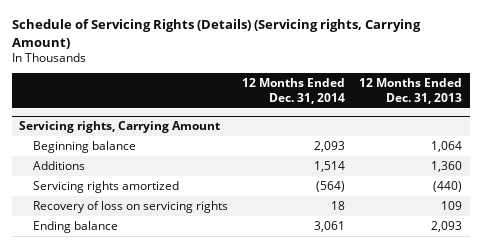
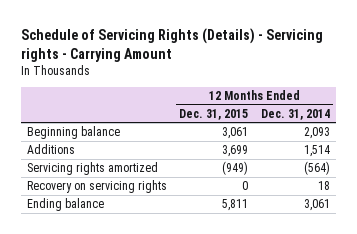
- Schedule of Servicing Rights (Details) (Servicing rights, Carrying Amount)
+ Schedule of Servicing Rights (Details) - Servicing rights - Carrying Amount
- | 12 Months Ended Dec. 31, 2014 | 12 Months Ended Dec. 31, 2013
+ | 12 Months Ended Dec. 31, 2015 | 12 Months Ended Dec. 31, 2014
- Servicing rights, Carrying Amount
- Recovery of loss on servicing rights | 18 | 109
+ Recovery on servicing rights | 0 | 18

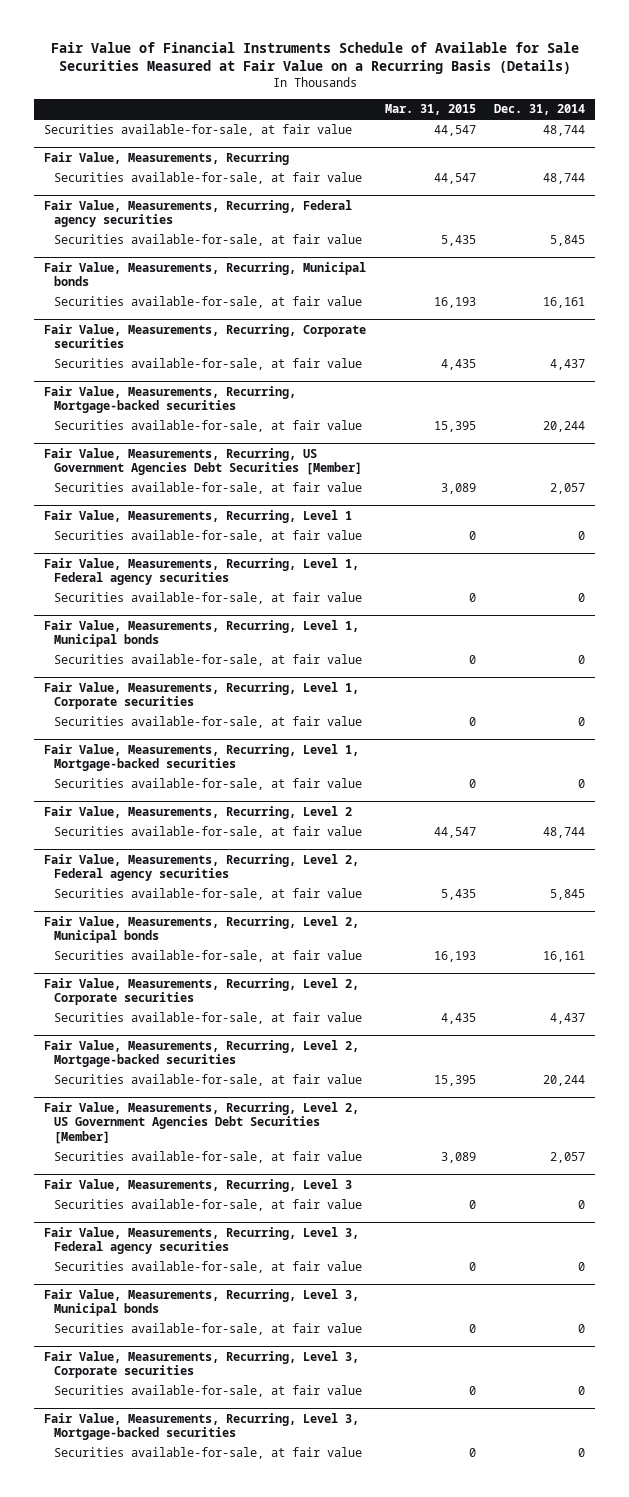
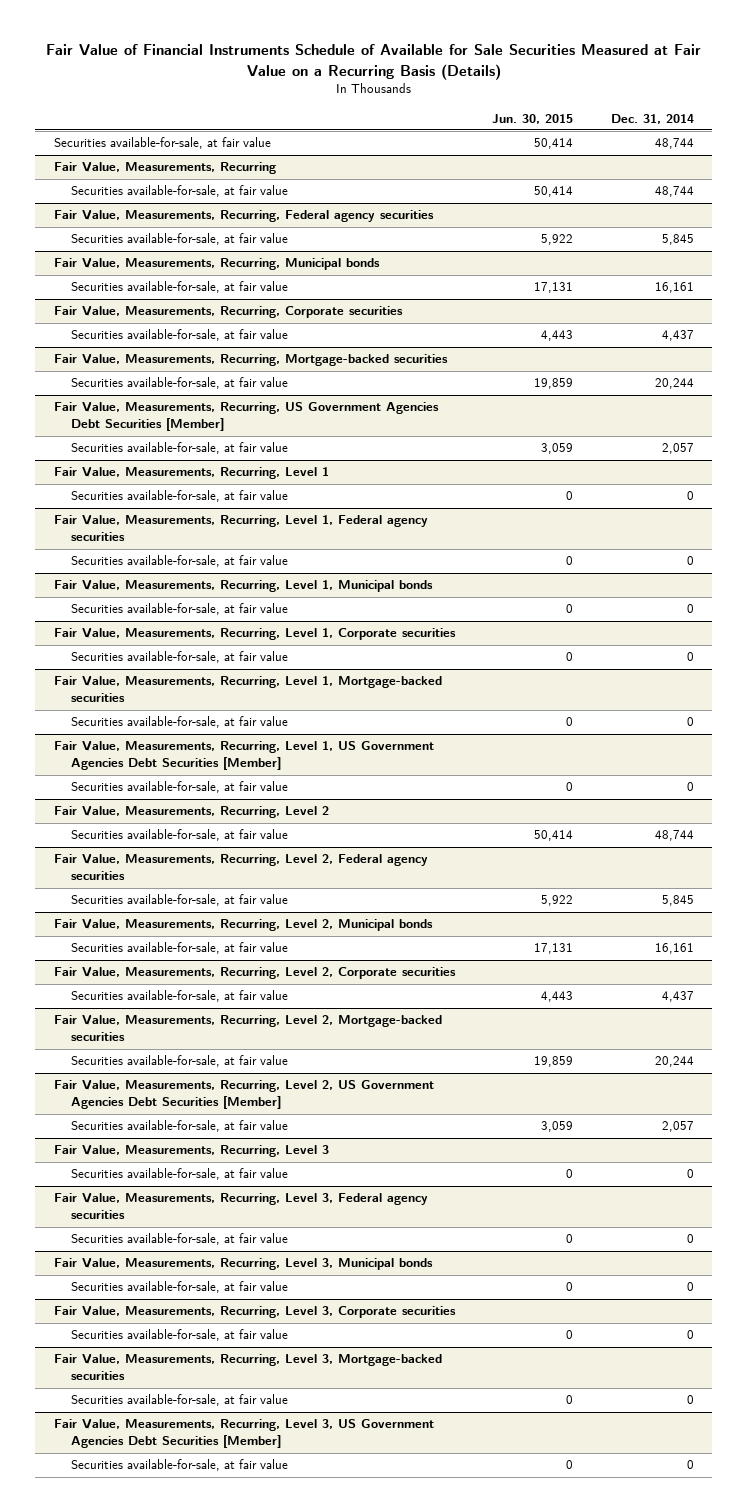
- | Mar. 31, 2015 | Dec. 31, 2014
+ | Jun. 30, 2015 | Dec. 31, 2014
+ Fair Value, Measurements, Recurring, Level 1, US Government Agencies Debt Securities [Member]
+ Securities available-for-sale, at fair value | 0 | 0
+ Fair Value, Measurements, Recurring, Level 3, US Government Agencies Debt Securities [Member]
+ Securities available-for-sale, at fair value | 0 | 0

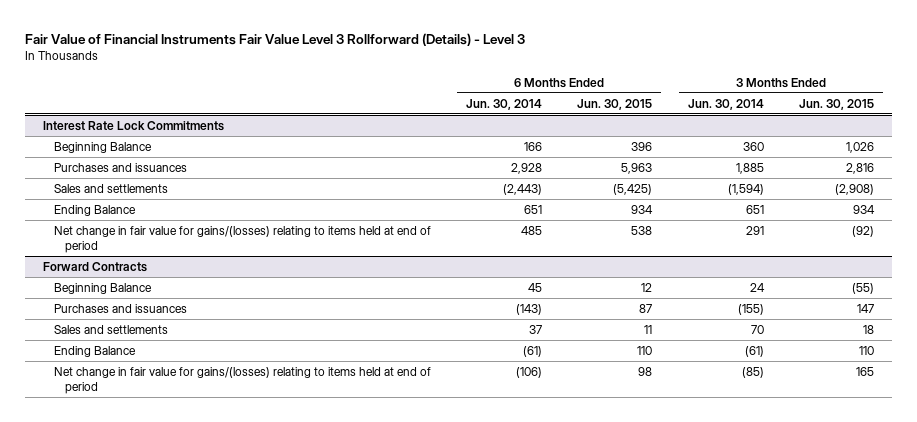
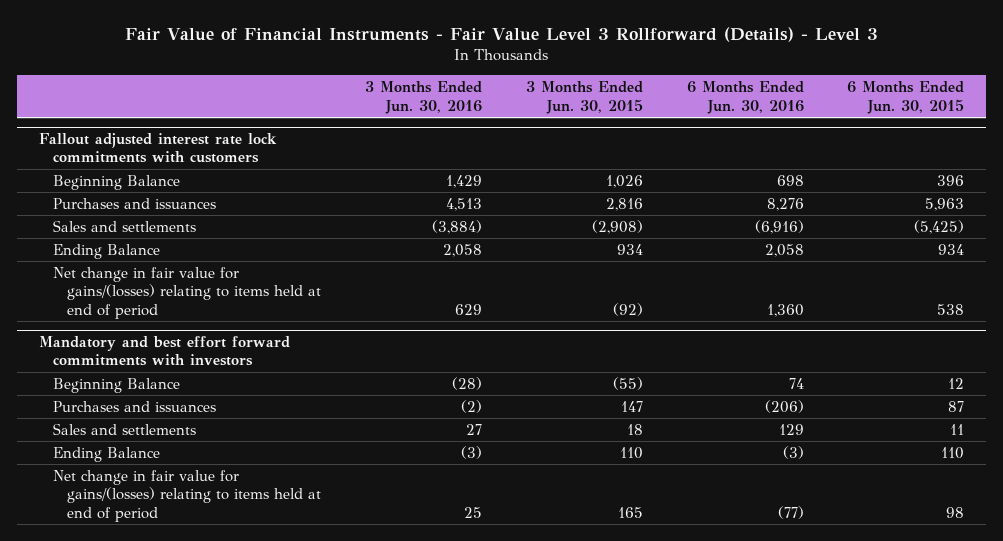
- Fair Value of Financial Instruments Fair Value Level 3 Rollforward (Details) - Level 3
+ Fair Value of Financial Instruments - Fair Value Level 3 Rollforward (Details) - Level 3
- | 6 Months Ended Jun. 30, 2014 | 6 Months Ended Jun. 30, 2015 | 3 Months Ended Jun. 30, 2014 | 3 Months Ended Jun. 30, 2015
+ | 3 Months Ended Jun. 30, 2016 | 3 Months Ended Jun. 30, 2015 | 6 Months Ended Jun. 30, 2016 | 6 Months Ended Jun. 30, 2015
- Interest Rate Lock Commitments
+ Fallout adjusted interest rate lock commitments with customers
- Forward Contracts
+ Mandatory and best effort forward commitments with investors

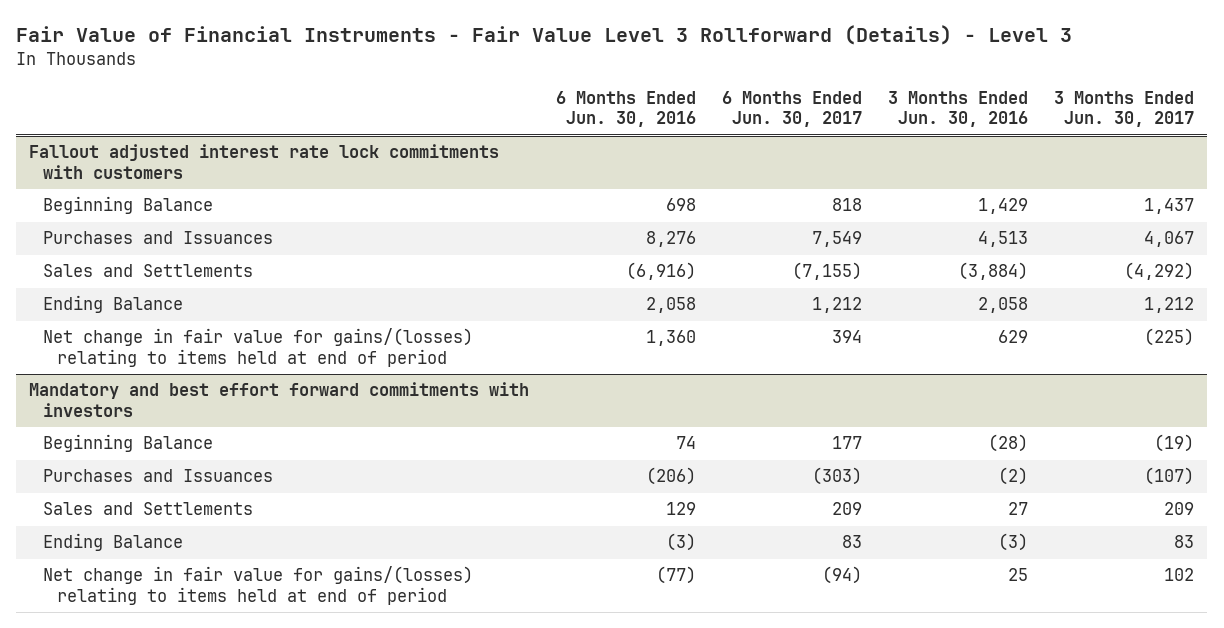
- | 3 Months Ended Jun. 30, 2016 | 3 Months Ended Jun. 30, 2015 | 6 Months Ended Jun. 30, 2016 | 6 Months Ended Jun. 30, 2015
+ | 6 Months Ended Jun. 30, 2016 | 6 Months Ended Jun. 30, 2017 | 3 Months Ended Jun. 30, 2016 | 3 Months Ended Jun. 30, 2017
@ Fallout adjusted interest rate lock commitments with customers
- Purchases and issuances | 4,513 | 2,816 | 8,276 | 5,963
- Sales and settlements | (3,884) | (2,908) | (6,916) | (5,425)
+ Purchases and Issuances | 8,276 | 7,549 | 4,513 | 4,067
+ Sales and Settlements | (6,916) | (7,155) | (3,884) | (4,292)
@ Mandatory and best effort forward commitments with investors
- Purchases and issuances | (2) | 147 | (206) | 87
- Sales and settlements | 27 | 18 | 129 | 11
+ Purchases and Issuances | (206) | (303) | (2) | (107)
+ Sales and Settlements | 129 | 209 | 27 | 209

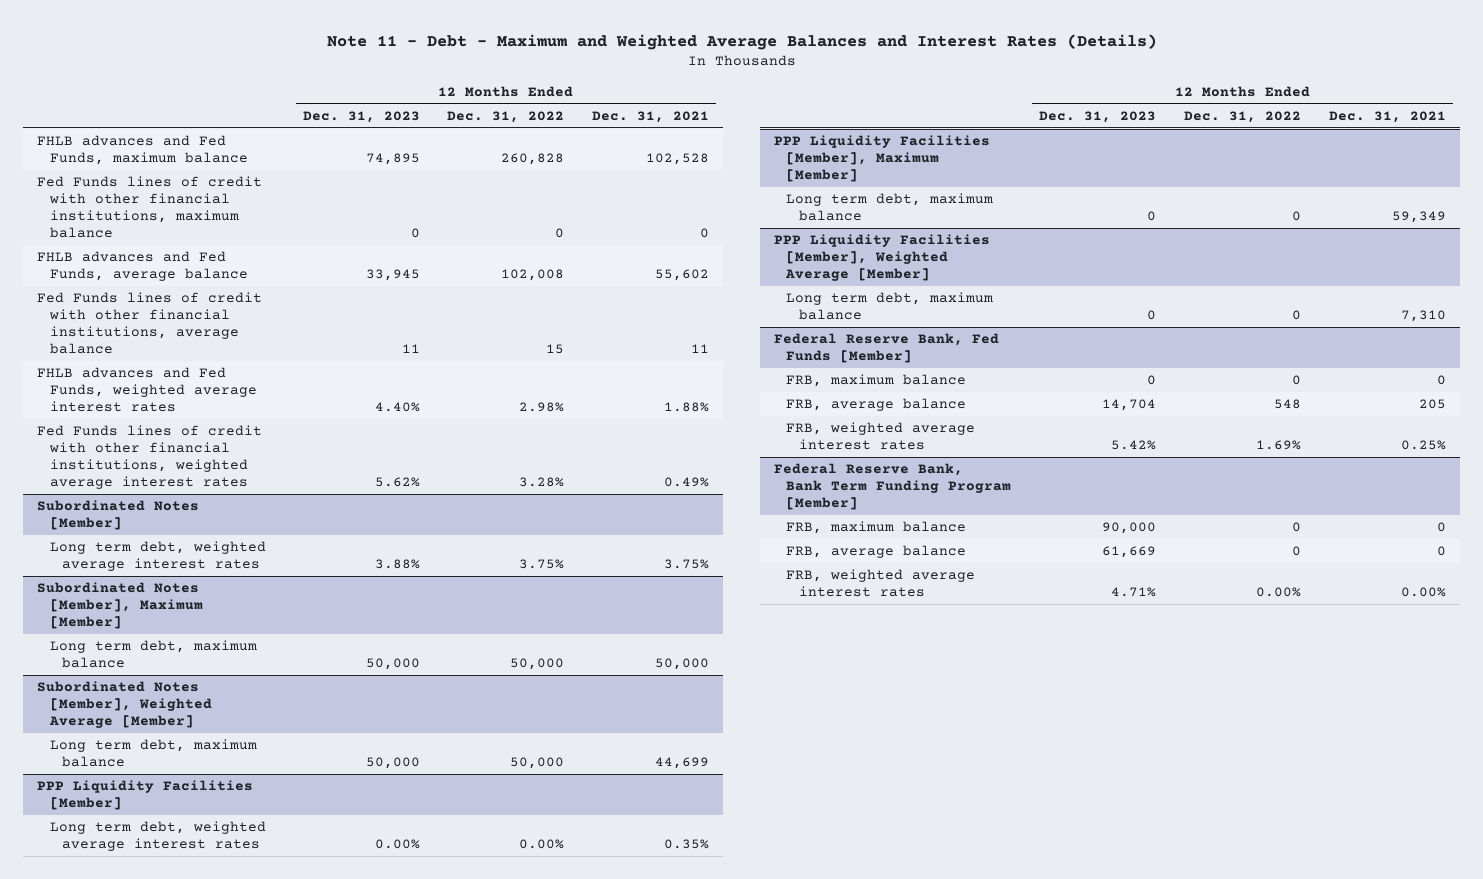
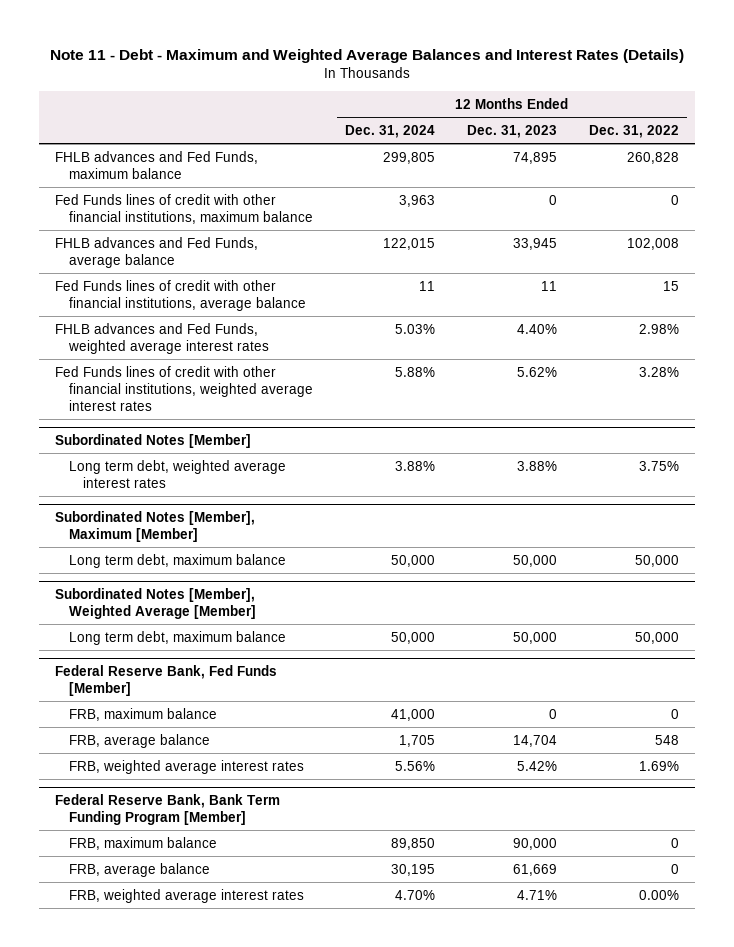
- | 12 Months Ended Dec. 31, 2023 | 12 Months Ended Dec. 31, 2022 | 12 Months Ended Dec. 31, 2021
+ | 12 Months Ended Dec. 31, 2024 | 12 Months Ended Dec. 31, 2023 | 12 Months Ended Dec. 31, 2022
- PPP Liquidity Facilities [Member]
- Long term debt, weighted average interest rates | 0.00% | 0.00% | 0.35%
- PPP Liquidity Facilities [Member], Maximum [Member]
- Long term debt, maximum balance | 0 | 0 | 59,349
- PPP Liquidity Facilities [Member], Weighted Average [Member]
- Long term debt, maximum balance | 0 | 0 | 7,310

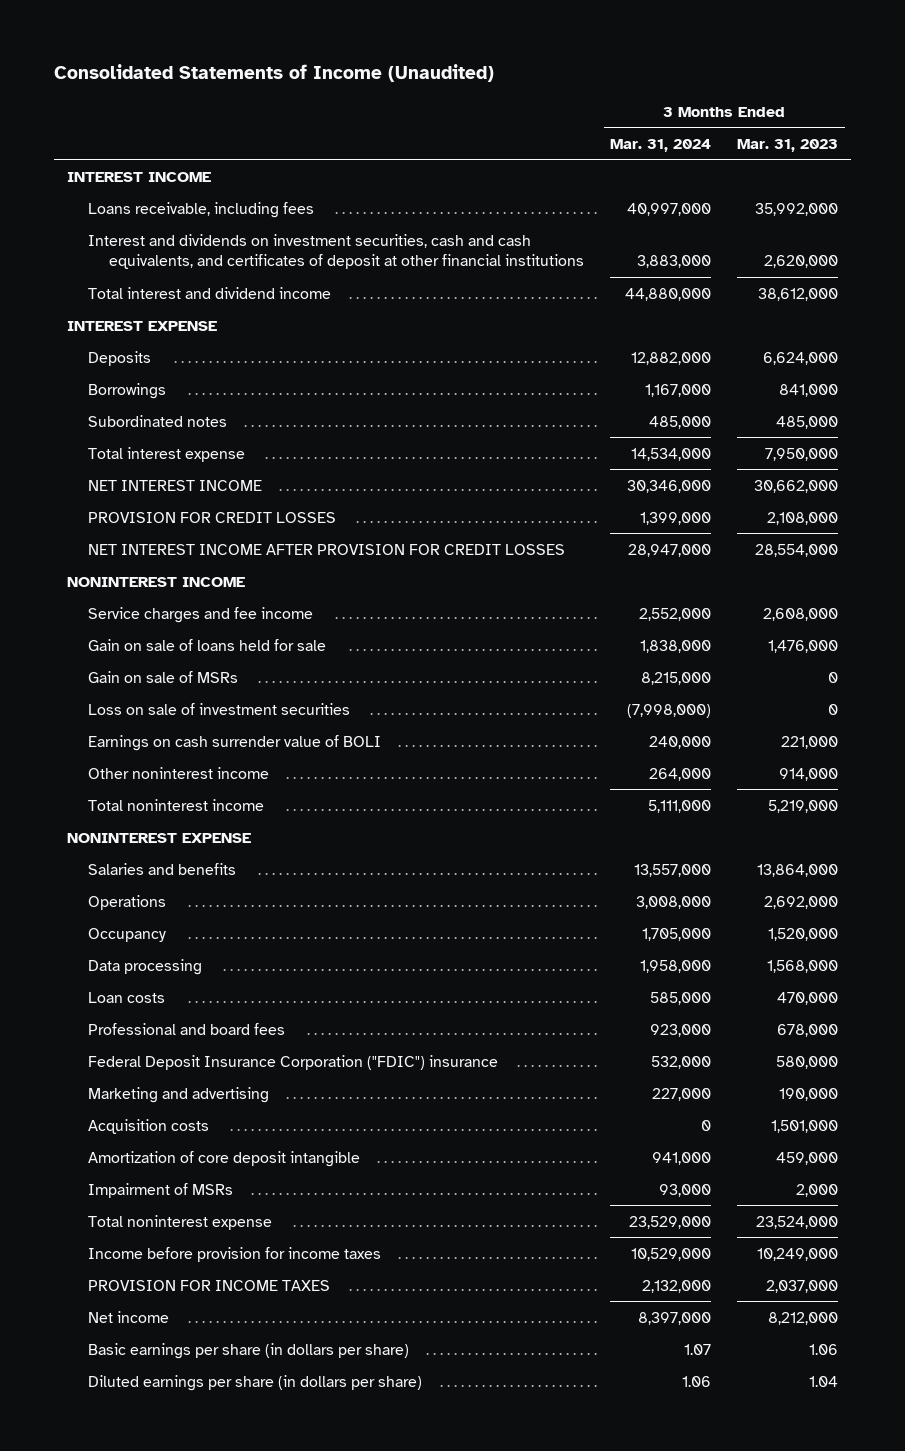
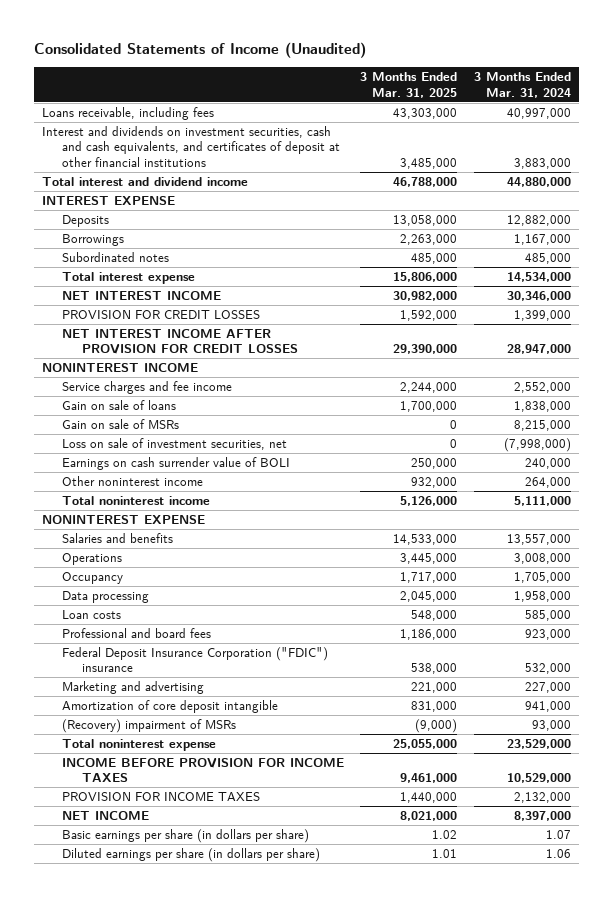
- | 3 Months Ended Mar. 31, 2024 | 3 Months Ended Mar. 31, 2023
+ | 3 Months Ended Mar. 31, 2025 | 3 Months Ended Mar. 31, 2024
- INTEREST INCOME
- Gain on sale of loans held for sale | 1,838,000 | 1,476,000
+ Gain on sale of loans | 1,700,000 | 1,838,000
- Loss on sale of investment securities | (7,998,000) | 0
+ Loss on sale of investment securities, net | 0 | (7,998,000)
- Acquisition costs | 0 | 1,501,000
- Impairment of MSRs | 93,000 | 2,000
+ (Recovery) impairment of MSRs | (9,000) | 93,000
- Income before provision for income taxes | 10,529,000 | 10,249,000
+ INCOME BEFORE PROVISION FOR INCOME TAXES | 9,461,000 | 10,529,000
- Net income | 8,397,000 | 8,212,000
+ NET INCOME | 8,021,000 | 8,397,000

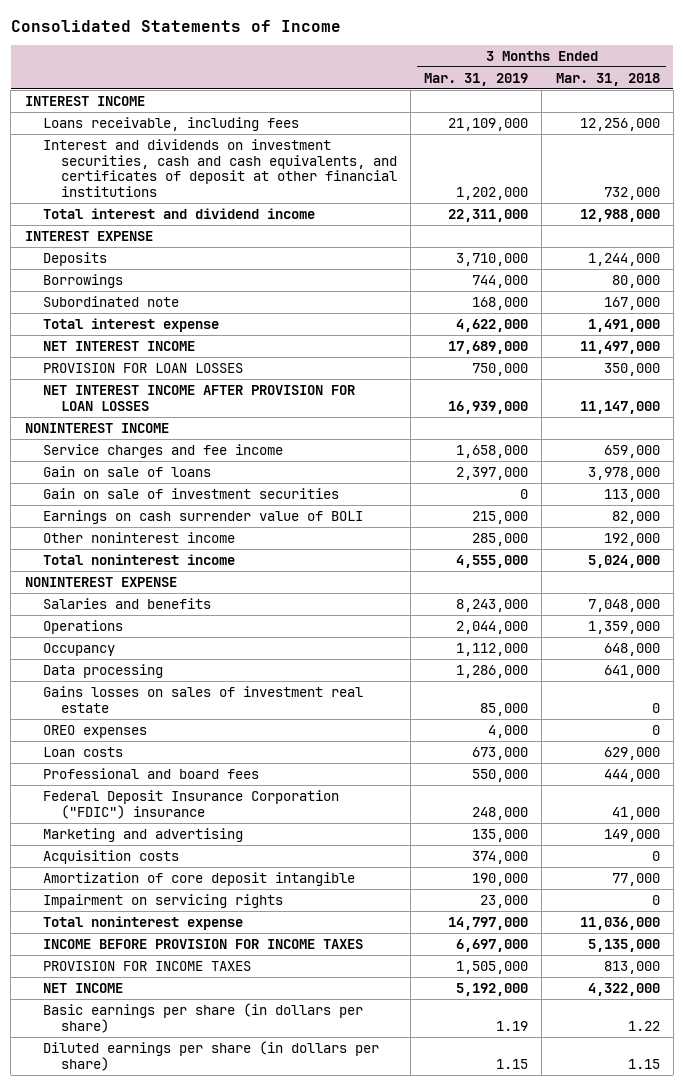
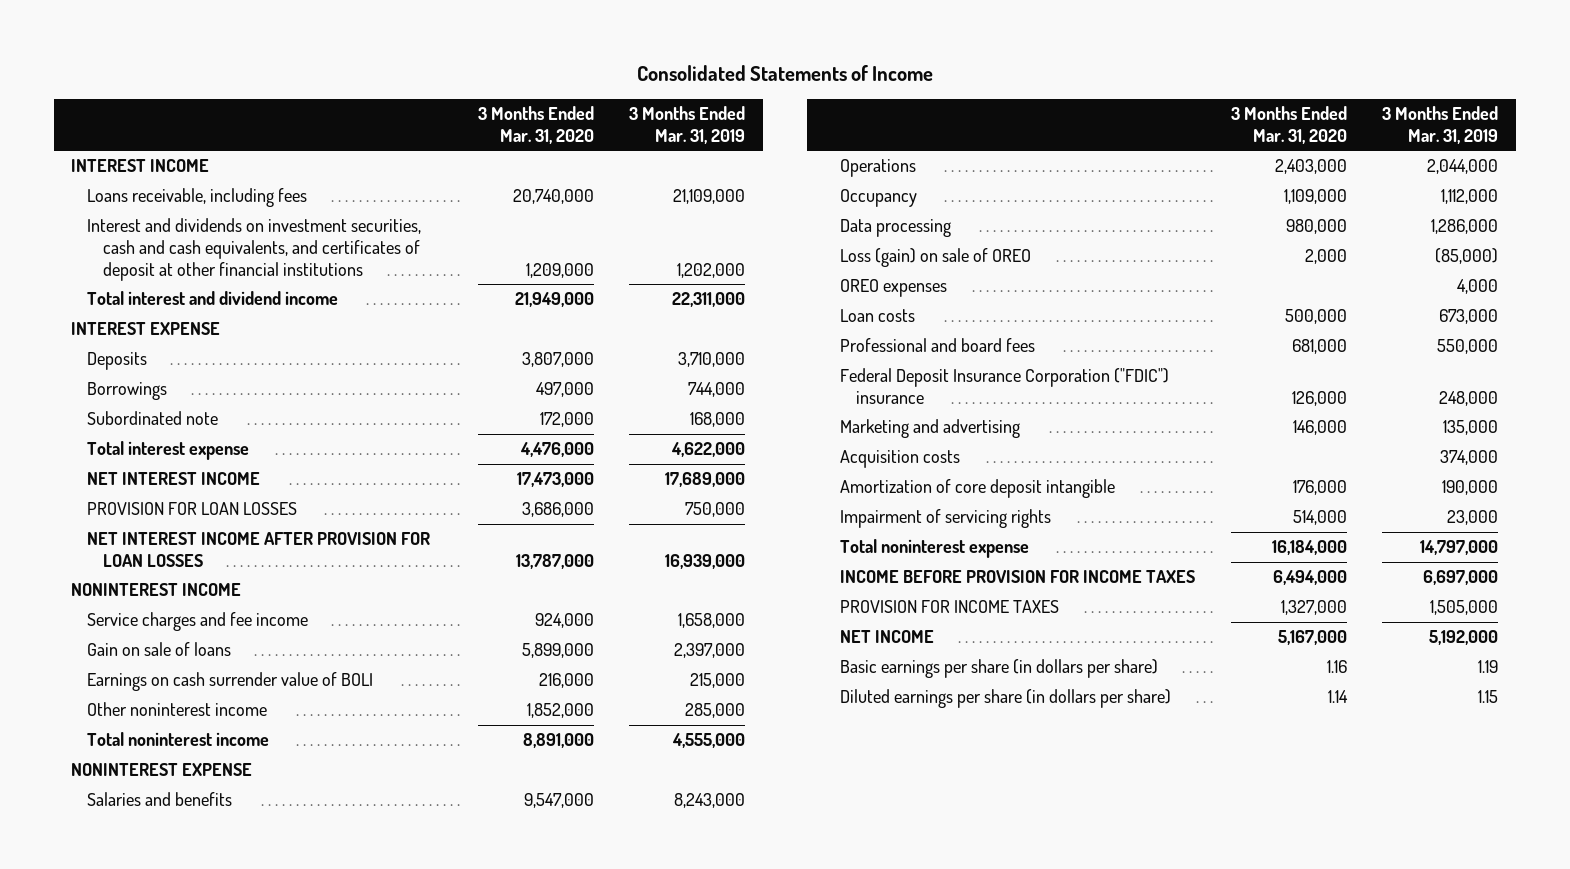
- | 3 Months Ended Mar. 31, 2019 | 3 Months Ended Mar. 31, 2018
+ | 3 Months Ended Mar. 31, 2020 | 3 Months Ended Mar. 31, 2019
- Gain on sale of investment securities | 0 | 113,000
- Gains losses on sales of investment real estate | 85,000 | 0
+ Loss (gain) on sale of OREO | 2,000 | (85,000)
- Impairment on servicing rights | 23,000 | 0
+ Impairment of servicing rights | 514,000 | 23,000

